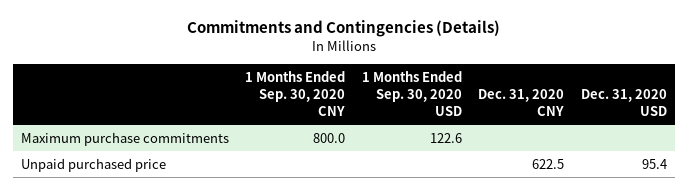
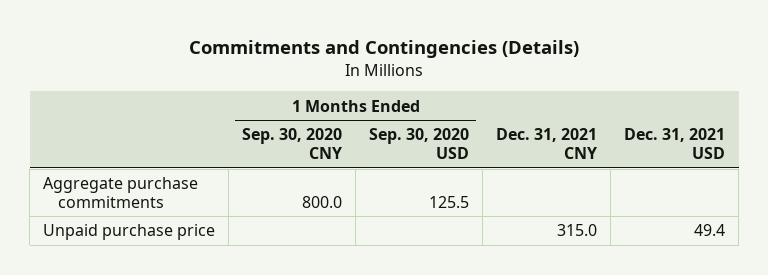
- | 1 Months Ended Sep. 30, 2020 CNY | 1 Months Ended Sep. 30, 2020 USD | Dec. 31, 2020 CNY | Dec. 31, 2020 USD
+ | 1 Months Ended Sep. 30, 2020 CNY | 1 Months Ended Sep. 30, 2020 USD | Dec. 31, 2021 CNY | Dec. 31, 2021 USD
- Maximum purchase commitments | 800.0 | 122.6 | |
- Unpaid purchased price | | | 622.5 | 95.4
+ Aggregate purchase commitments | 800.0 | 125.5 | |
+ Unpaid purchase price | | | 315.0 | 49.4

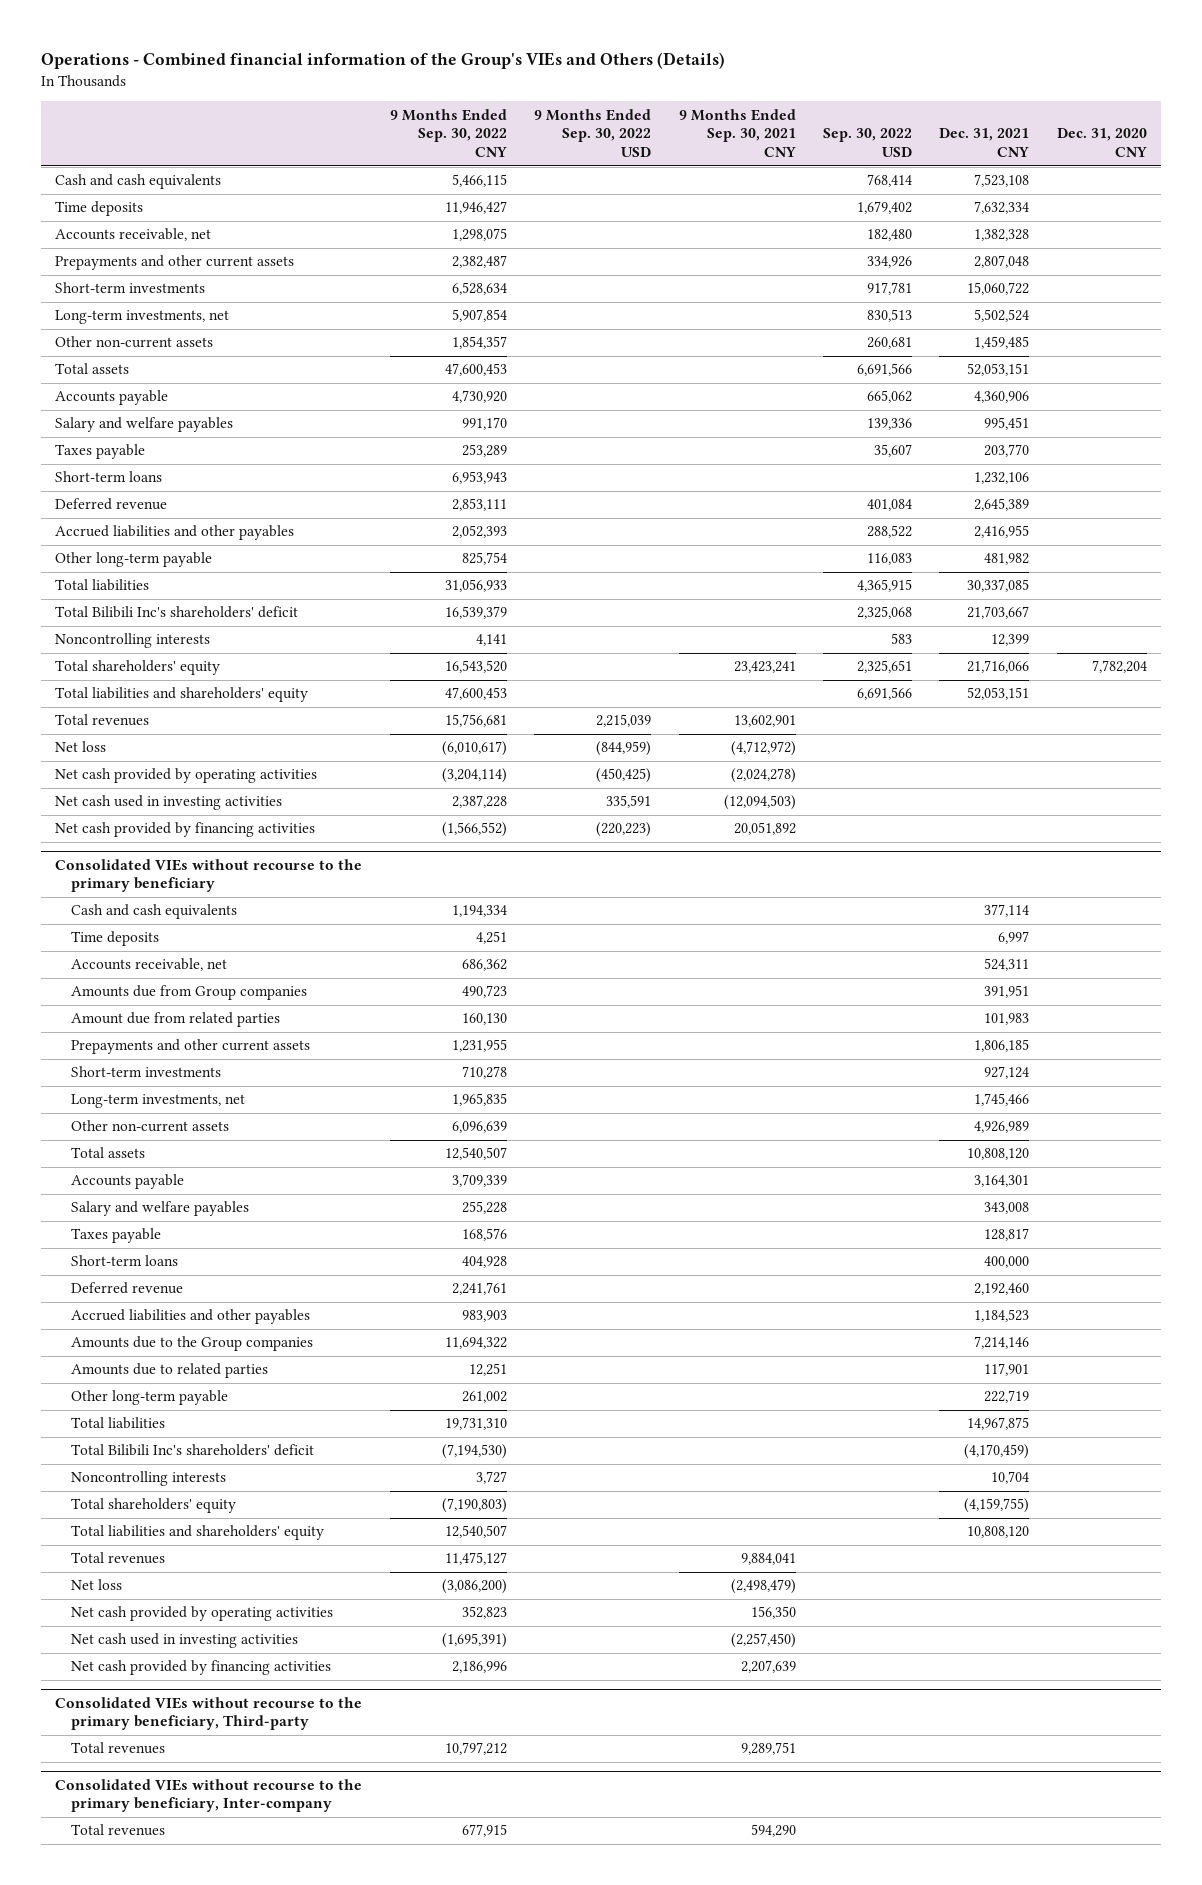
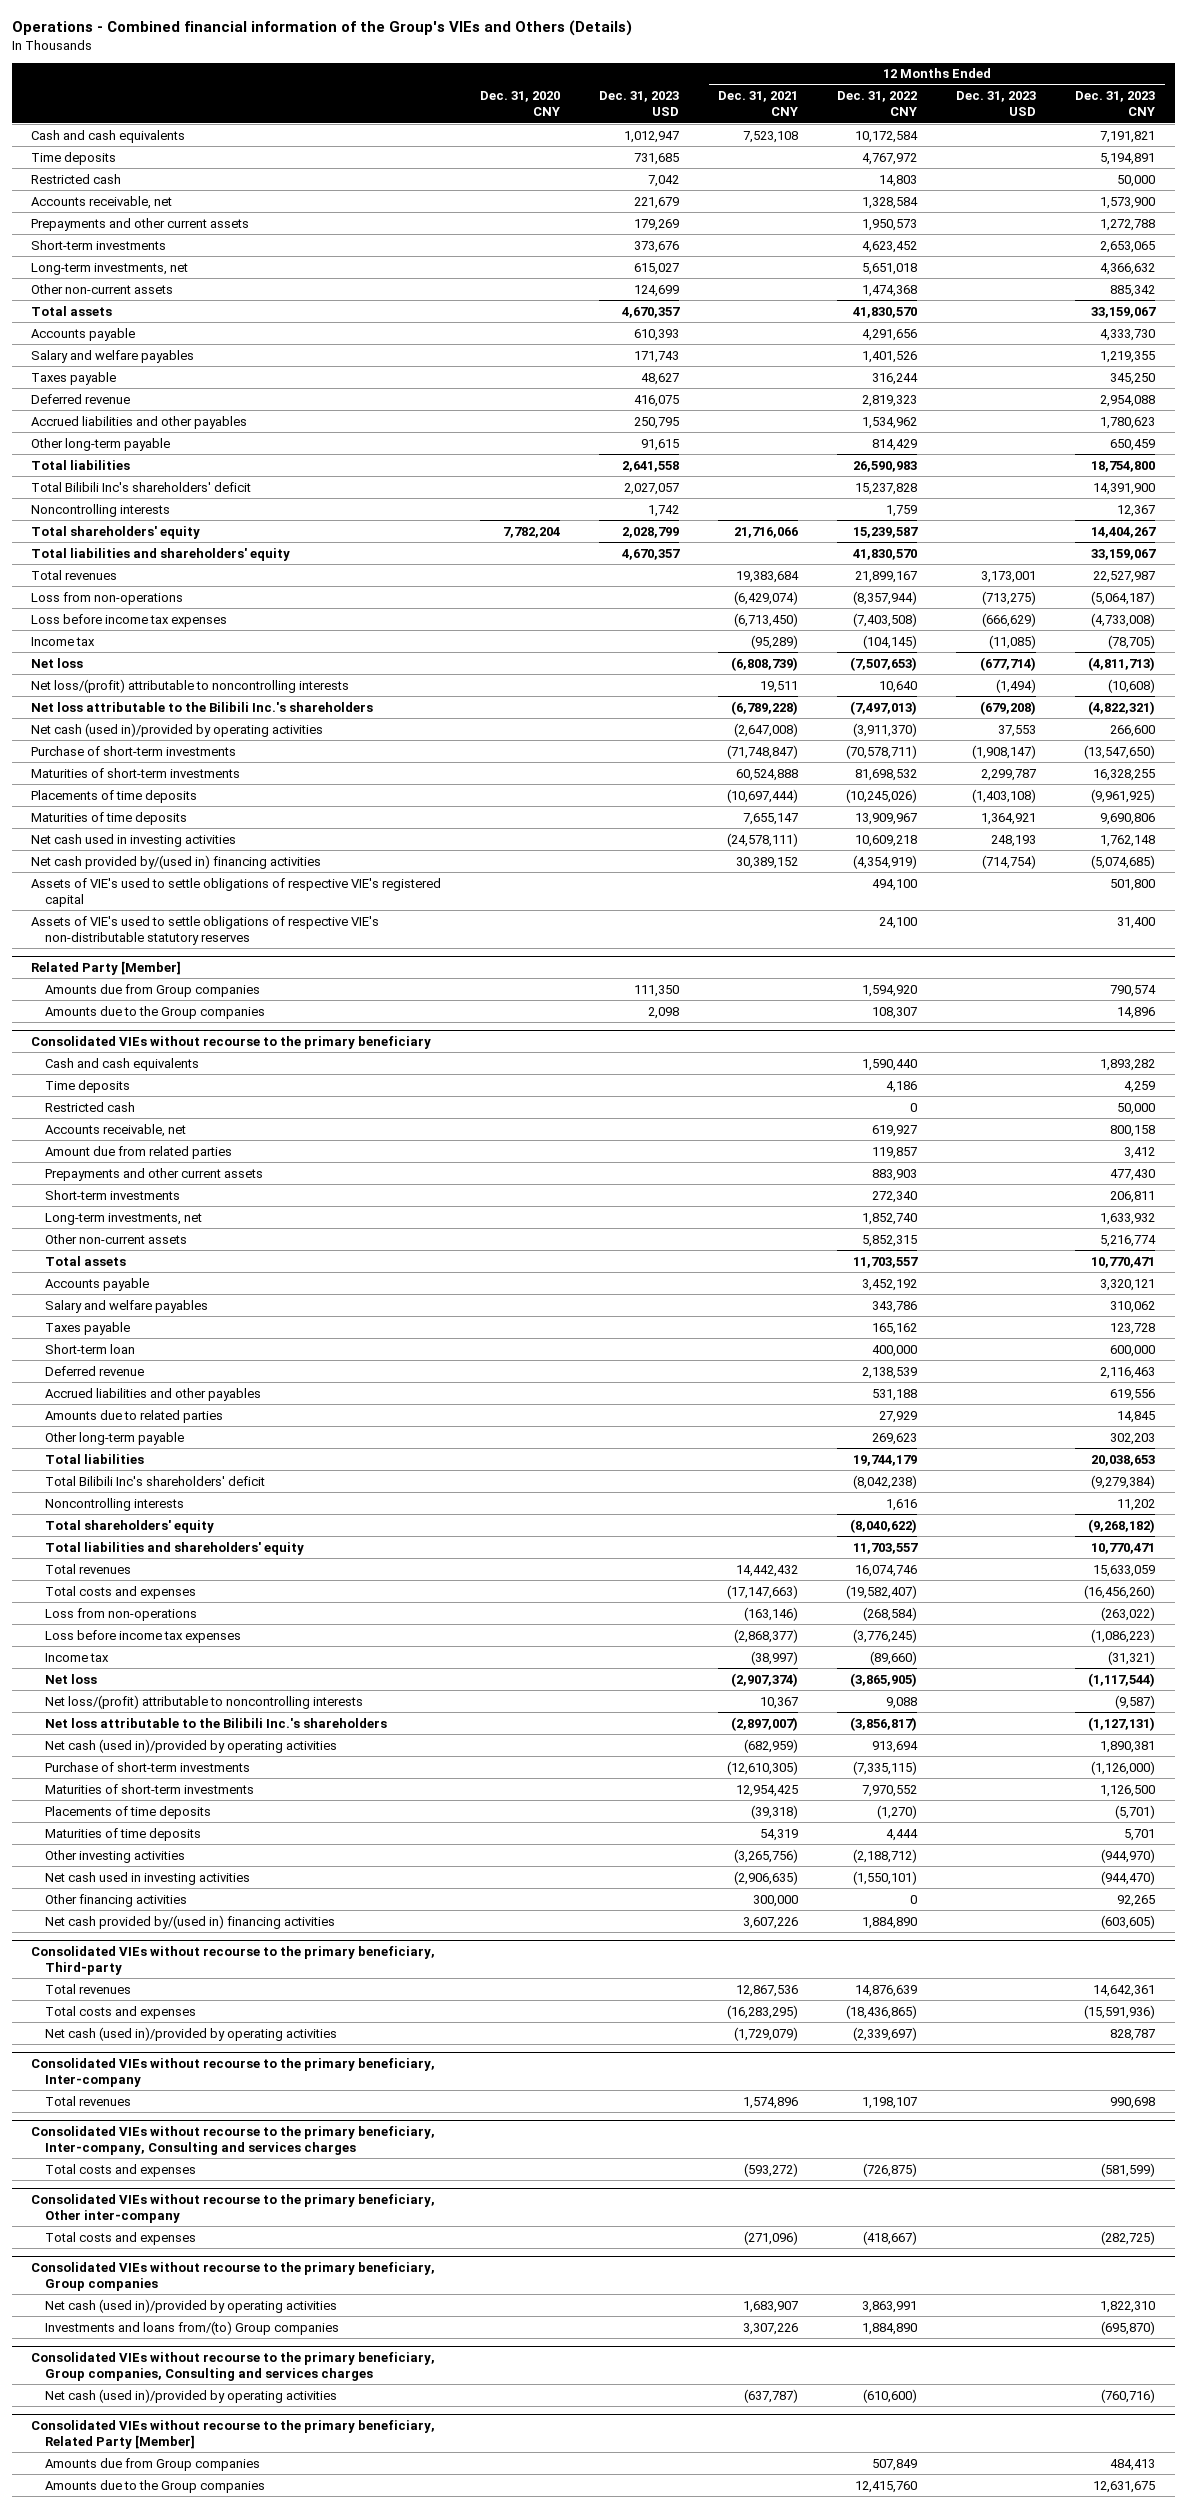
- | 9 Months Ended Sep. 30, 2022 CNY | 9 Months Ended Sep. 30, 2022 USD | 9 Months Ended Sep. 30, 2021 CNY | Sep. 30, 2022 USD | Dec. 31, 2021 CNY | Dec. 31, 2020 CNY
+ | Dec. 31, 2020 CNY | Dec. 31, 2023 USD | 12 Months Ended Dec. 31, 2021 CNY | 12 Months Ended Dec. 31, 2022 CNY | 12 Months Ended Dec. 31, 2023 USD | 12 Months Ended Dec. 31, 2023 CNY
+ Restricted cash | | 7,042 | | 14,803 | | 50,000
- Short-term loans | 6,953,943 | | | | 1,232,106 |
+ Loss from non-operations | | | (6,429,074) | (8,357,944) | (713,275) | (5,064,187)
+ Loss before income tax expenses | | | (6,713,450) | (7,403,508) | (666,629) | (4,733,008)
+ Income tax | | | (95,289) | (104,145) | (11,085) | (78,705)
- Net cash provided by operating activities | (3,204,114) | (450,425) | (2,024,278) | | |
+ Net loss/(profit) attributable to noncontrolling interests | | | 19,511 | 10,640 | (1,494) | (10,608)
+ Net loss attributable to the Bilibili Inc.'s shareholders | | | (6,789,228) | (7,497,013) | (679,208) | (4,822,321)
+ Net cash (used in)/provided by operating activities | | | (2,647,008) | (3,911,370) | 37,553 | 266,600
+ Purchase of short-term investments | | | (71,748,847) | (70,578,711) | (1,908,147) | (13,547,650)
+ Maturities of short-term investments | | | 60,524,888 | 81,698,532 | 2,299,787 | 16,328,255
+ Placements of time deposits | | | (10,697,444) | (10,245,026) | (1,403,108) | (9,961,925)
+ Maturities of time deposits | | | 7,655,147 | 13,909,967 | 1,364,921 | 9,690,806
- Net cash provided by financing activities | (1,566,552) | (220,223) | 20,051,892 | | |
+ Net cash provided by/(used in) financing activities | | | 30,389,152 | (4,354,919) | (714,754) | (5,074,685)
+ Assets of VIE's used to settle obligations of respective VIE's registered capital | | | | 494,100 | | 501,800
+ Assets of VIE's used to settle obligations of respective VIE's non-distributable statutory reserves | | | | 24,100 | | 31,400
+ Related Party [Member]
+ Amounts due from Group companies | | 111,350 | | 1,594,920 | | 790,574
+ Amounts due to the Group companies | | 2,098 | | 108,307 | | 14,896
@ Consolidated VIEs without recourse to the primary beneficiary
+ Restricted cash | | | | 0 | | 50,000
- Amounts due from Group companies | 490,723 | | | | 391,951 |
- Short-term loans | 404,928 | | | | 400,000 |
+ Short-term loan | | | | 400,000 | | 600,000
- Amounts due to the Group companies | 11,694,322 | | | | 7,214,146 |
+ Total costs and expenses | | | (17,147,663) | (19,582,407) | | (16,456,260)
+ Loss from non-operations | | | (163,146) | (268,584) | | (263,022)
+ Loss before income tax expenses | | | (2,868,377) | (3,776,245) | | (1,086,223)
+ Income tax | | | (38,997) | (89,660) | | (31,321)
- Net cash provided by operating activities | 352,823 | | 156,350 | | |
+ Net loss/(profit) attributable to noncontrolling interests | | | 10,367 | 9,088 | | (9,587)
+ Net loss attributable to the Bilibili Inc.'s shareholders | | | (2,897,007) | (3,856,817) | | (1,127,131)
+ Net cash (used in)/provided by operating activities | | | (682,959) | 913,694 | | 1,890,381
+ Purchase of short-term investments | | | (12,610,305) | (7,335,115) | | (1,126,000)
+ Maturities of short-term investments | | | 12,954,425 | 7,970,552 | | 1,126,500
+ Placements of time deposits | | | (39,318) | (1,270) | | (5,701)
+ Maturities of time deposits | | | 54,319 | 4,444 | | 5,701
+ Other investing activities | | | (3,265,756) | (2,188,712) | | (944,970)
- Net cash provided by financing activities | 2,186,996 | | 2,207,639 | | |
+ Other financing activities | | | 300,000 | 0 | | 92,265
+ Net cash provided by/(used in) financing activities | | | 3,607,226 | 1,884,890 | | (603,605)
@ Consolidated VIEs without recourse to the primary beneficiary, Third-party
+ Total costs and expenses | | | (16,283,295) | (18,436,865) | | (15,591,936)
+ Net cash (used in)/provided by operating activities | | | (1,729,079) | (2,339,697) | | 828,787
+ Consolidated VIEs without recourse to the primary beneficiary, Inter-company, Consulting and services charges
+ Total costs and expenses | | | (593,272) | (726,875) | | (581,599)
+ Consolidated VIEs without recourse to the primary beneficiary, Other inter-company
+ Total costs and expenses | | | (271,096) | (418,667) | | (282,725)
+ Consolidated VIEs without recourse to the primary beneficiary, Group companies
+ Net cash (used in)/provided by operating activities | | | 1,683,907 | 3,863,991 | | 1,822,310
+ Investments and loans from/(to) Group companies | | | 3,307,226 | 1,884,890 | | (695,870)
+ Consolidated VIEs without recourse to the primary beneficiary, Group companies, Consulting and services charges
+ Net cash (used in)/provided by operating activities | | | (637,787) | (610,600) | | (760,716)
+ Consolidated VIEs without recourse to the primary beneficiary, Related Party [Member]
+ Amounts due from Group companies | | | | 507,849 | | 484,413
+ Amounts due to the Group companies | | | | 12,415,760 | | 12,631,675

